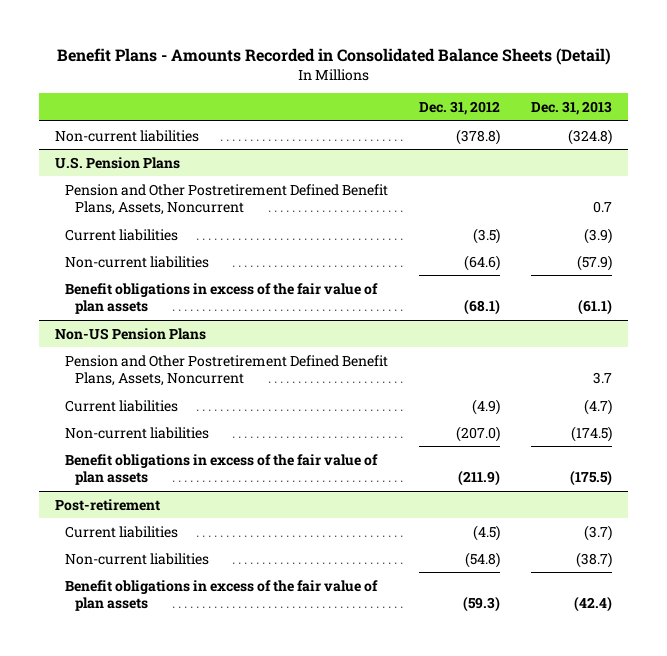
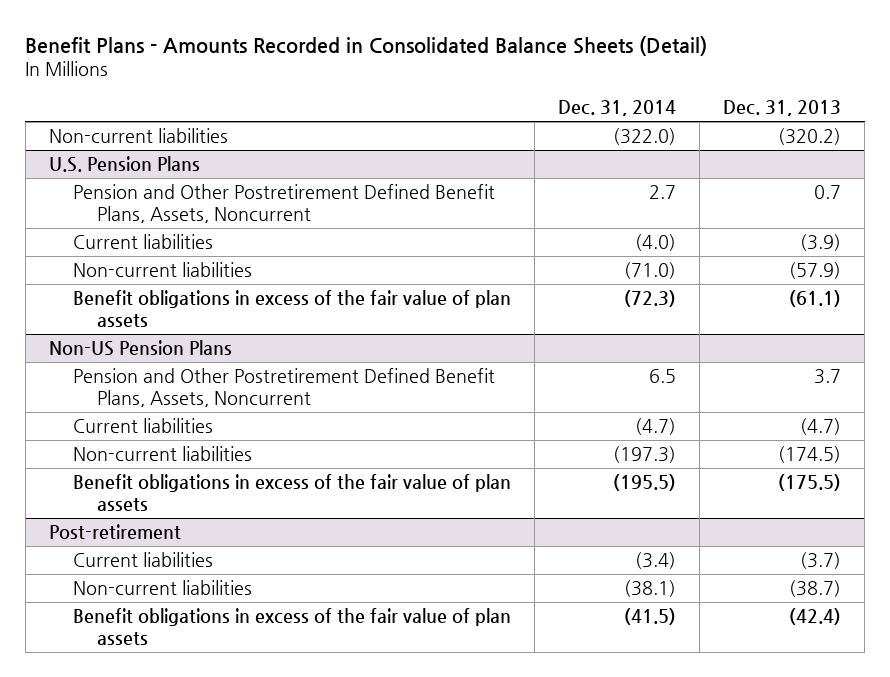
- | Dec. 31, 2012 | Dec. 31, 2013
+ | Dec. 31, 2014 | Dec. 31, 2013
- Non-current liabilities | (378.8) | (324.8)
+ Non-current liabilities | (322.0) | (320.2)

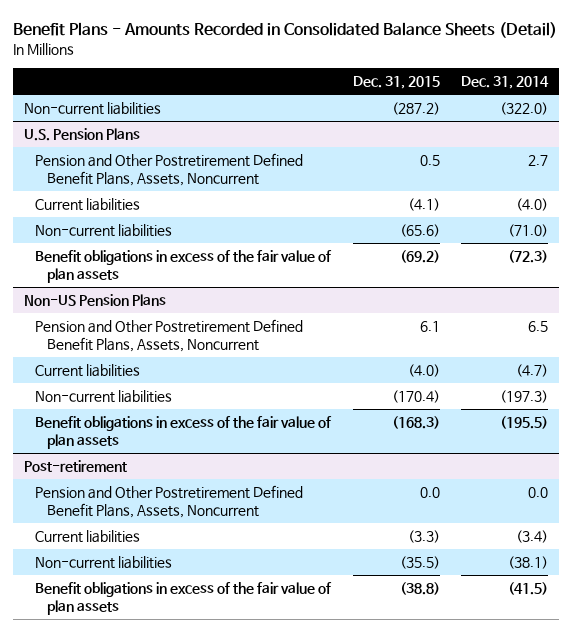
- | Dec. 31, 2014 | Dec. 31, 2013
+ | Dec. 31, 2015 | Dec. 31, 2014
@ Post-retirement
+ Pension and Other Postretirement Defined Benefit Plans, Assets, Noncurrent | 0.0 | 0.0

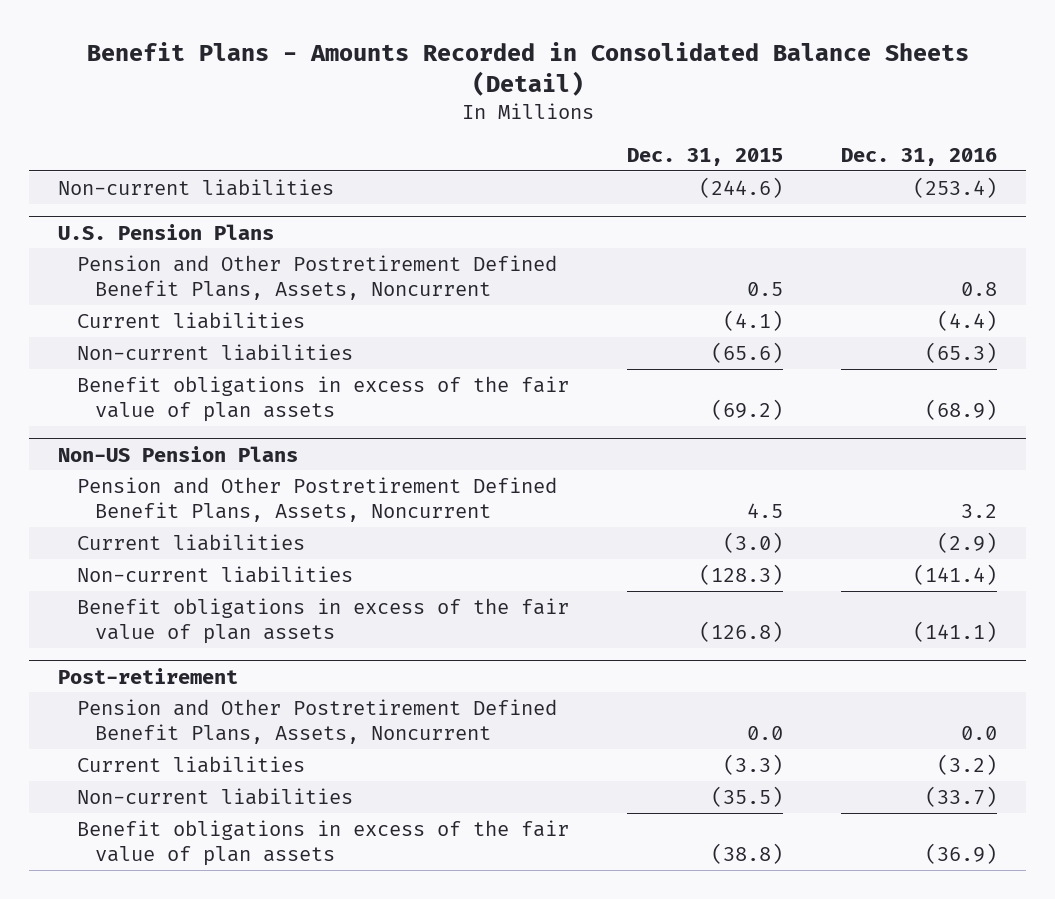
- | Dec. 31, 2015 | Dec. 31, 2014
+ | Dec. 31, 2015 | Dec. 31, 2016
- Non-current liabilities | (287.2) | (322.0)
+ Non-current liabilities | (244.6) | (253.4)
@ Non-US Pension Plans
- Pension and Other Postretirement Defined Benefit Plans, Assets, Noncurrent | 6.1 | 6.5
- Current liabilities | (4.0) | (4.7)
- Non-current liabilities | (170.4) | (197.3)
- Benefit obligations in excess of the fair value of plan assets | (168.3) | (195.5)
+ Pension and Other Postretirement Defined Benefit Plans, Assets, Noncurrent | 4.5 | 3.2
+ Current liabilities | (3.0) | (2.9)
+ Non-current liabilities | (128.3) | (141.4)
+ Benefit obligations in excess of the fair value of plan assets | (126.8) | (141.1)

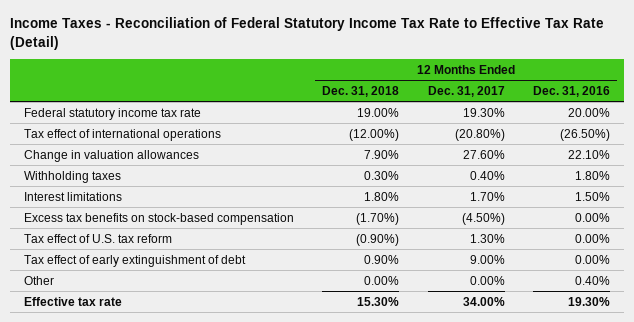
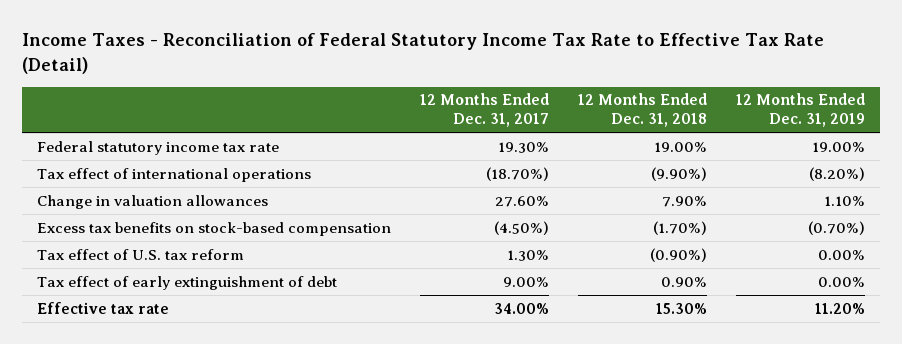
- | 12 Months Ended Dec. 31, 2018 | 12 Months Ended Dec. 31, 2017 | 12 Months Ended Dec. 31, 2016
+ | 12 Months Ended Dec. 31, 2017 | 12 Months Ended Dec. 31, 2018 | 12 Months Ended Dec. 31, 2019
- Tax effect of international operations | (12.00%) | (20.80%) | (26.50%)
+ Tax effect of international operations | (18.70%) | (9.90%) | (8.20%)
- Withholding taxes | 0.30% | 0.40% | 1.80%
- Interest limitations | 1.80% | 1.70% | 1.50%
- Other | 0.00% | 0.00% | 0.40%

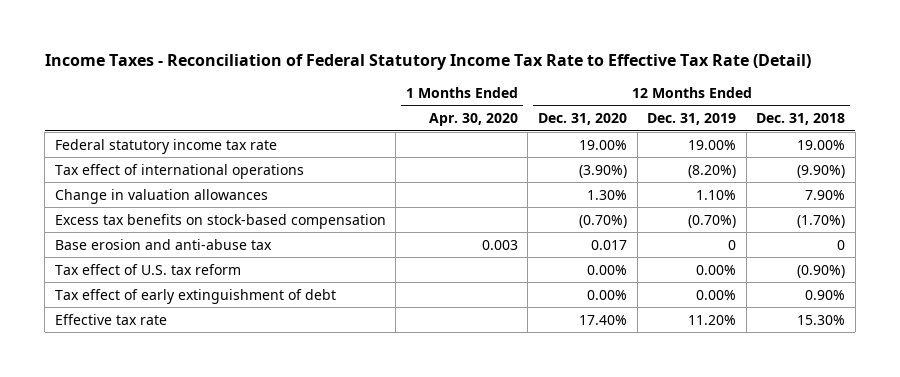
- | 12 Months Ended Dec. 31, 2017 | 12 Months Ended Dec. 31, 2018 | 12 Months Ended Dec. 31, 2019
+ | 1 Months Ended Apr. 30, 2020 | 12 Months Ended Dec. 31, 2020 | 12 Months Ended Dec. 31, 2019 | 12 Months Ended Dec. 31, 2018
+ Base erosion and anti-abuse tax | 0.003 | 0.017 | 0 | 0

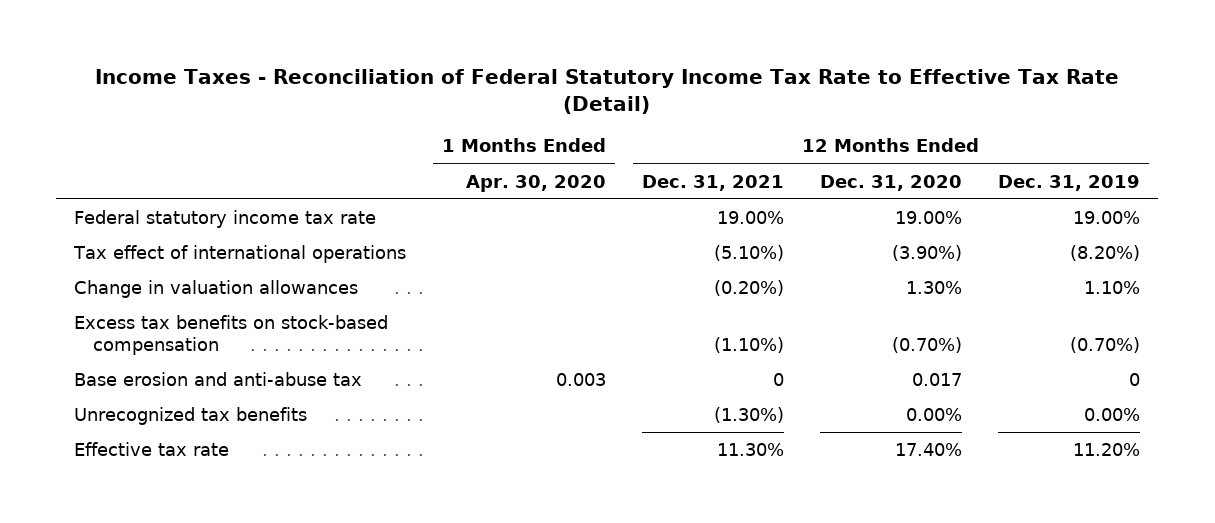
- | 1 Months Ended Apr. 30, 2020 | 12 Months Ended Dec. 31, 2020 | 12 Months Ended Dec. 31, 2019 | 12 Months Ended Dec. 31, 2018
+ | 1 Months Ended Apr. 30, 2020 | 12 Months Ended Dec. 31, 2021 | 12 Months Ended Dec. 31, 2020 | 12 Months Ended Dec. 31, 2019
- Tax effect of U.S. tax reform | | 0.00% | 0.00% | (0.90%)
- Tax effect of early extinguishment of debt | | 0.00% | 0.00% | 0.90%
+ Unrecognized tax benefits | | (1.30%) | 0.00% | 0.00%

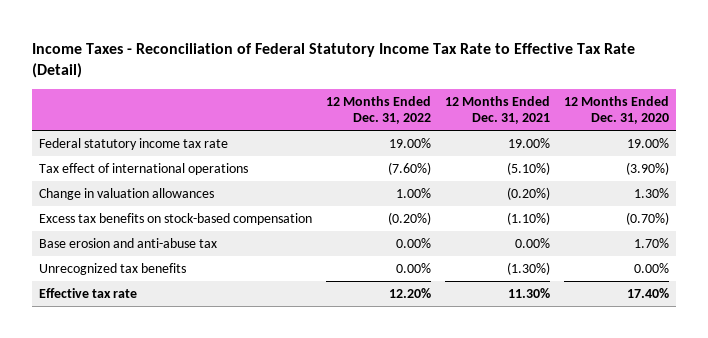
- | 1 Months Ended Apr. 30, 2020 | 12 Months Ended Dec. 31, 2021 | 12 Months Ended Dec. 31, 2020 | 12 Months Ended Dec. 31, 2019
+ | 12 Months Ended Dec. 31, 2022 | 12 Months Ended Dec. 31, 2021 | 12 Months Ended Dec. 31, 2020
- Base erosion and anti-abuse tax | 0.003 | 0 | 0.017 | 0
+ Base erosion and anti-abuse tax | 0.00% | 0.00% | 1.70%

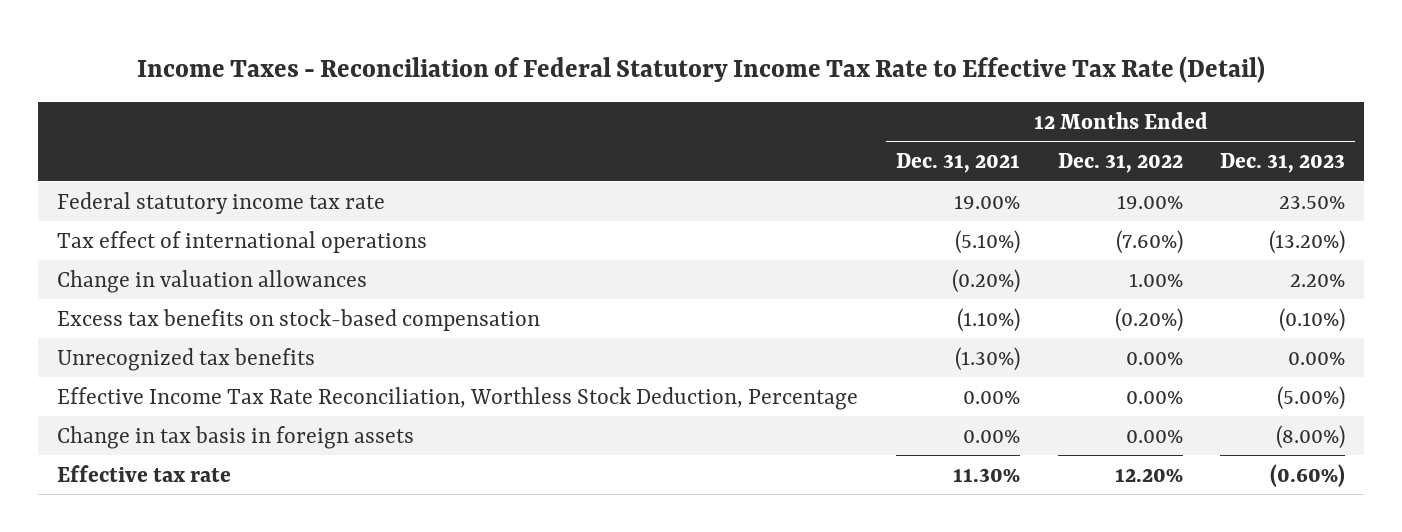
- | 12 Months Ended Dec. 31, 2022 | 12 Months Ended Dec. 31, 2021 | 12 Months Ended Dec. 31, 2020
+ | 12 Months Ended Dec. 31, 2021 | 12 Months Ended Dec. 31, 2022 | 12 Months Ended Dec. 31, 2023
- Base erosion and anti-abuse tax | 0.00% | 0.00% | 1.70%
+ Effective Income Tax Rate Reconciliation, Worthless Stock Deduction, Percentage | 0.00% | 0.00% | (5.00%)
+ Change in tax basis in foreign assets | 0.00% | 0.00% | (8.00%)

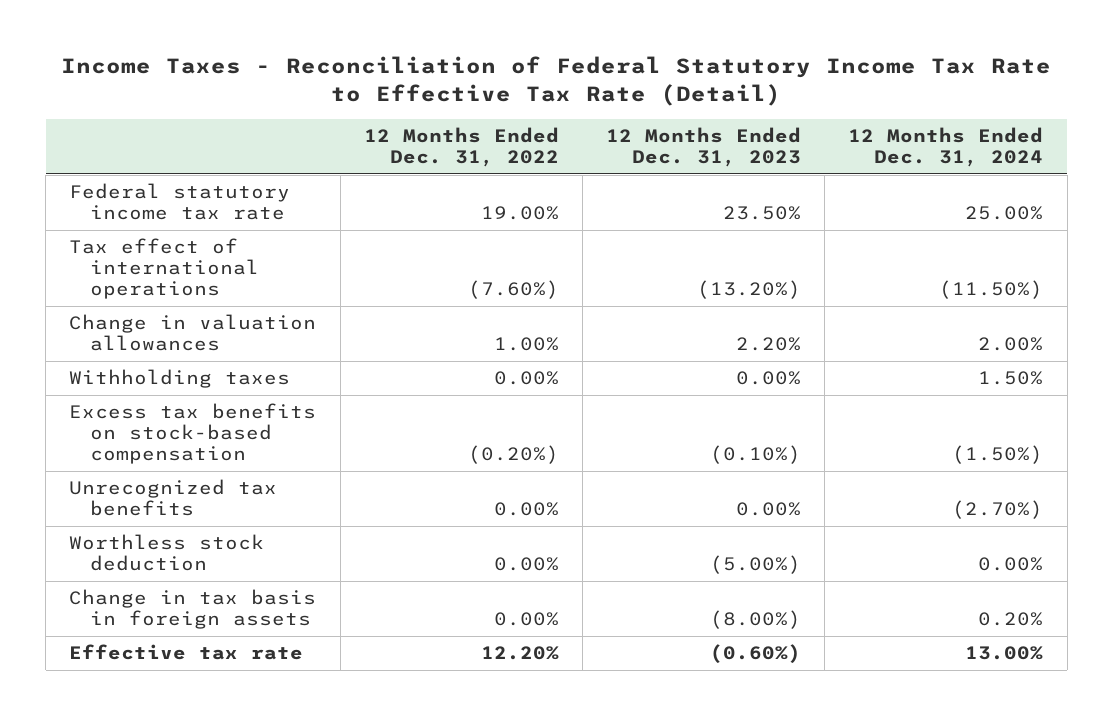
- | 12 Months Ended Dec. 31, 2021 | 12 Months Ended Dec. 31, 2022 | 12 Months Ended Dec. 31, 2023
+ | 12 Months Ended Dec. 31, 2022 | 12 Months Ended Dec. 31, 2023 | 12 Months Ended Dec. 31, 2024
+ Withholding taxes | 0.00% | 0.00% | 1.50%
- Effective Income Tax Rate Reconciliation, Worthless Stock Deduction, Percentage | 0.00% | 0.00% | (5.00%)
+ Worthless stock deduction | 0.00% | (5.00%) | 0.00%

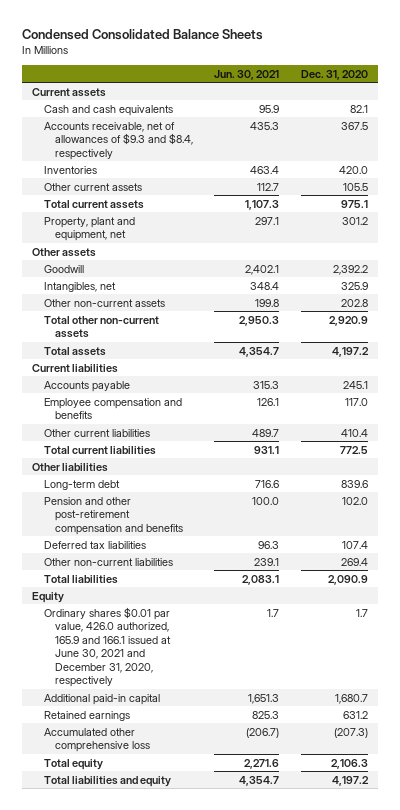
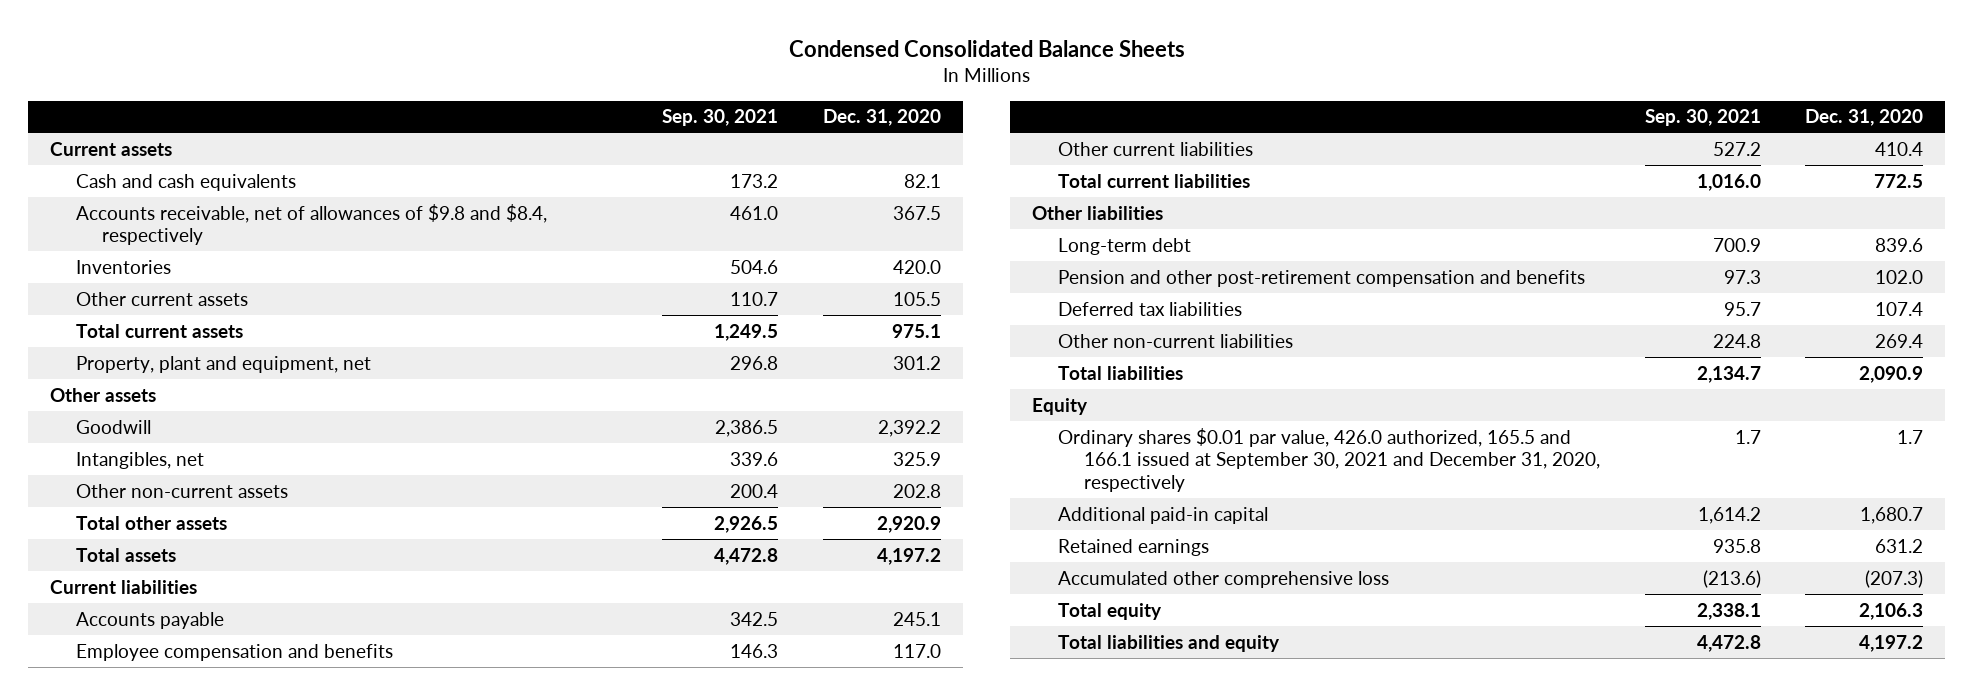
- | Jun. 30, 2021 | Dec. 31, 2020
+ | Sep. 30, 2021 | Dec. 31, 2020
- Accounts receivable, net of allowances of $9.3 and $8.4, respectively | 435.3 | 367.5
+ Accounts receivable, net of allowances of $9.8 and $8.4, respectively | 461.0 | 367.5
- Total other non-current assets | 2,950.3 | 2,920.9
+ Total other assets | 2,926.5 | 2,920.9
- Ordinary shares $0.01 par value, 426.0 authorized, 165.9 and 166.1 issued at June 30, 2021 and December 31, 2020, respectively | 1.7 | 1.7
+ Ordinary shares $0.01 par value, 426.0 authorized, 165.5 and 166.1 issued at September 30, 2021 and December 31, 2020, respectively | 1.7 | 1.7

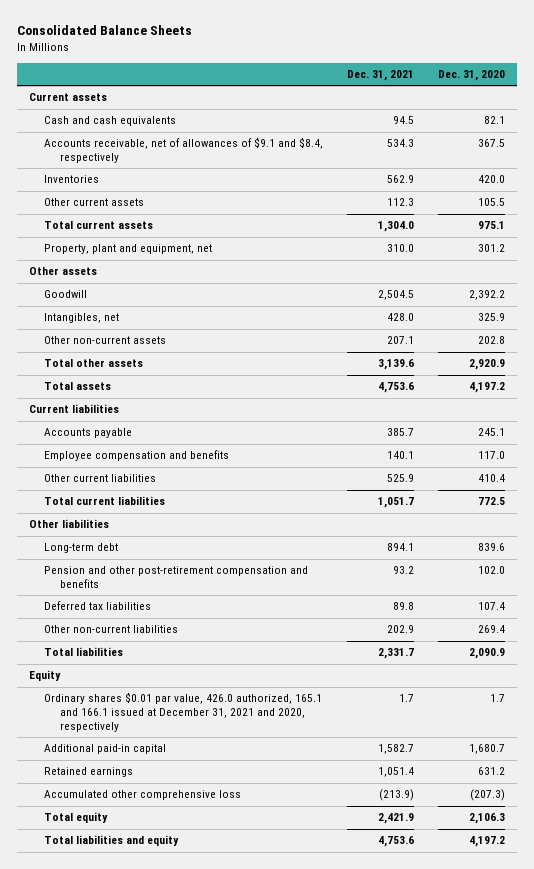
- Condensed Consolidated Balance Sheets
+ Consolidated Balance Sheets
- | Sep. 30, 2021 | Dec. 31, 2020
+ | Dec. 31, 2021 | Dec. 31, 2020
- Accounts receivable, net of allowances of $9.8 and $8.4, respectively | 461.0 | 367.5
+ Accounts receivable, net of allowances of $9.1 and $8.4, respectively | 534.3 | 367.5
- Ordinary shares $0.01 par value, 426.0 authorized, 165.5 and 166.1 issued at September 30, 2021 and December 31, 2020, respectively | 1.7 | 1.7
+ Ordinary shares $0.01 par value, 426.0 authorized, 165.1 and 166.1 issued at December 31, 2021 and 2020, respectively | 1.7 | 1.7

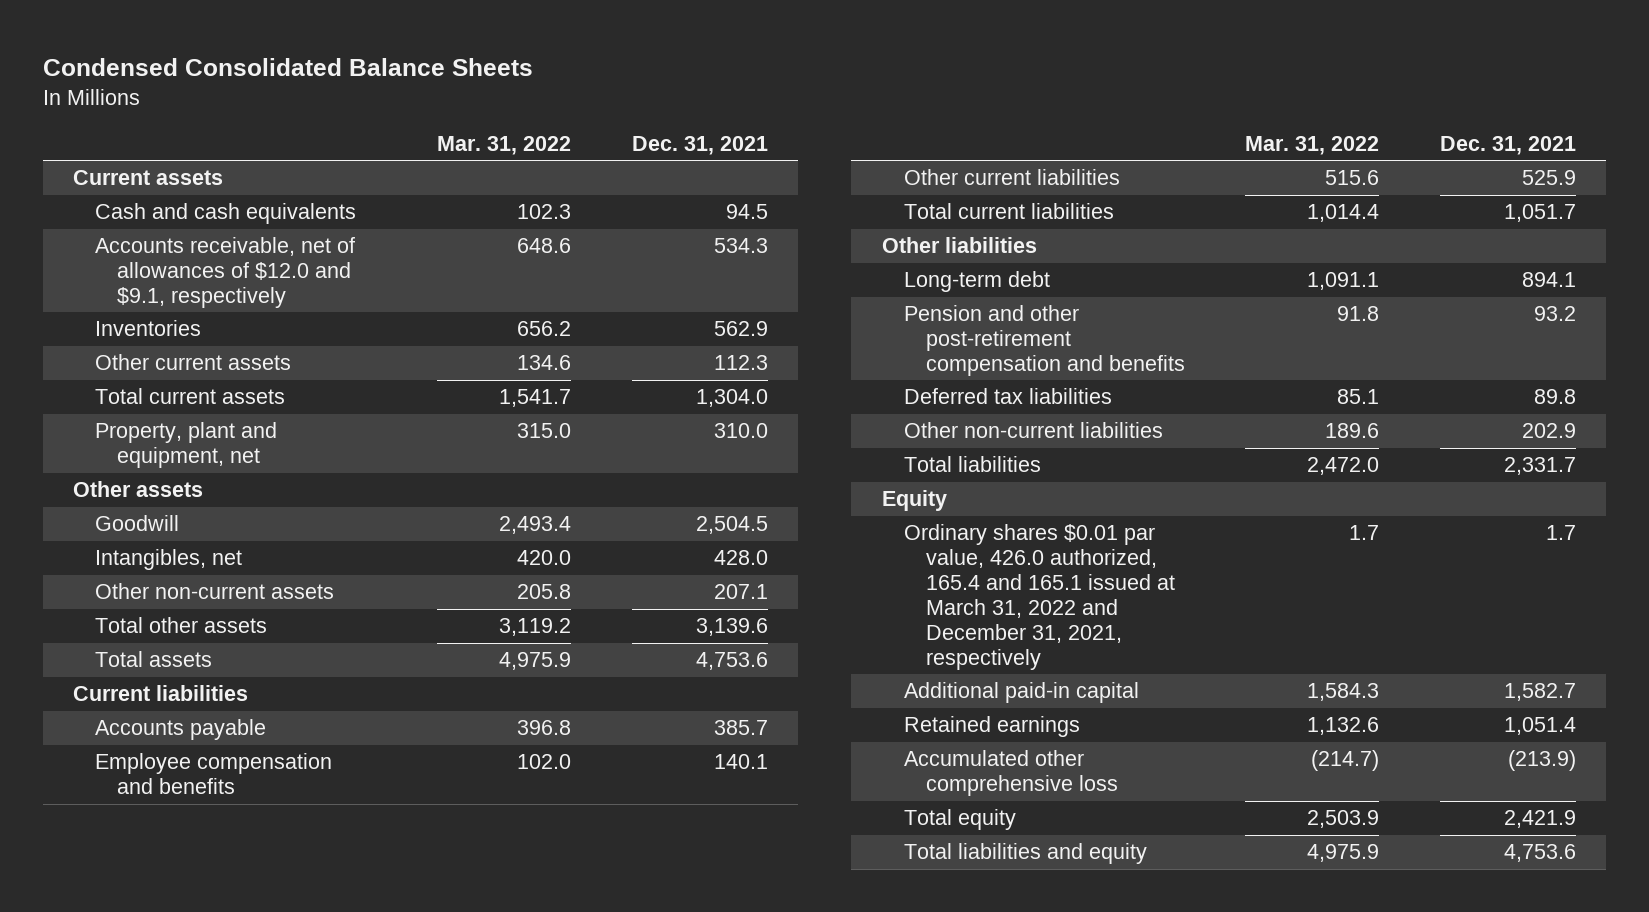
- Consolidated Balance Sheets
+ Condensed Consolidated Balance Sheets
- | Dec. 31, 2021 | Dec. 31, 2020
+ | Mar. 31, 2022 | Dec. 31, 2021
- Accounts receivable, net of allowances of $9.1 and $8.4, respectively | 534.3 | 367.5
+ Accounts receivable, net of allowances of $12.0 and $9.1, respectively | 648.6 | 534.3
- Ordinary shares $0.01 par value, 426.0 authorized, 165.1 and 166.1 issued at December 31, 2021 and 2020, respectively | 1.7 | 1.7
+ Ordinary shares $0.01 par value, 426.0 authorized, 165.4 and 165.1 issued at March 31, 2022 and December 31, 2021, respectively | 1.7 | 1.7

